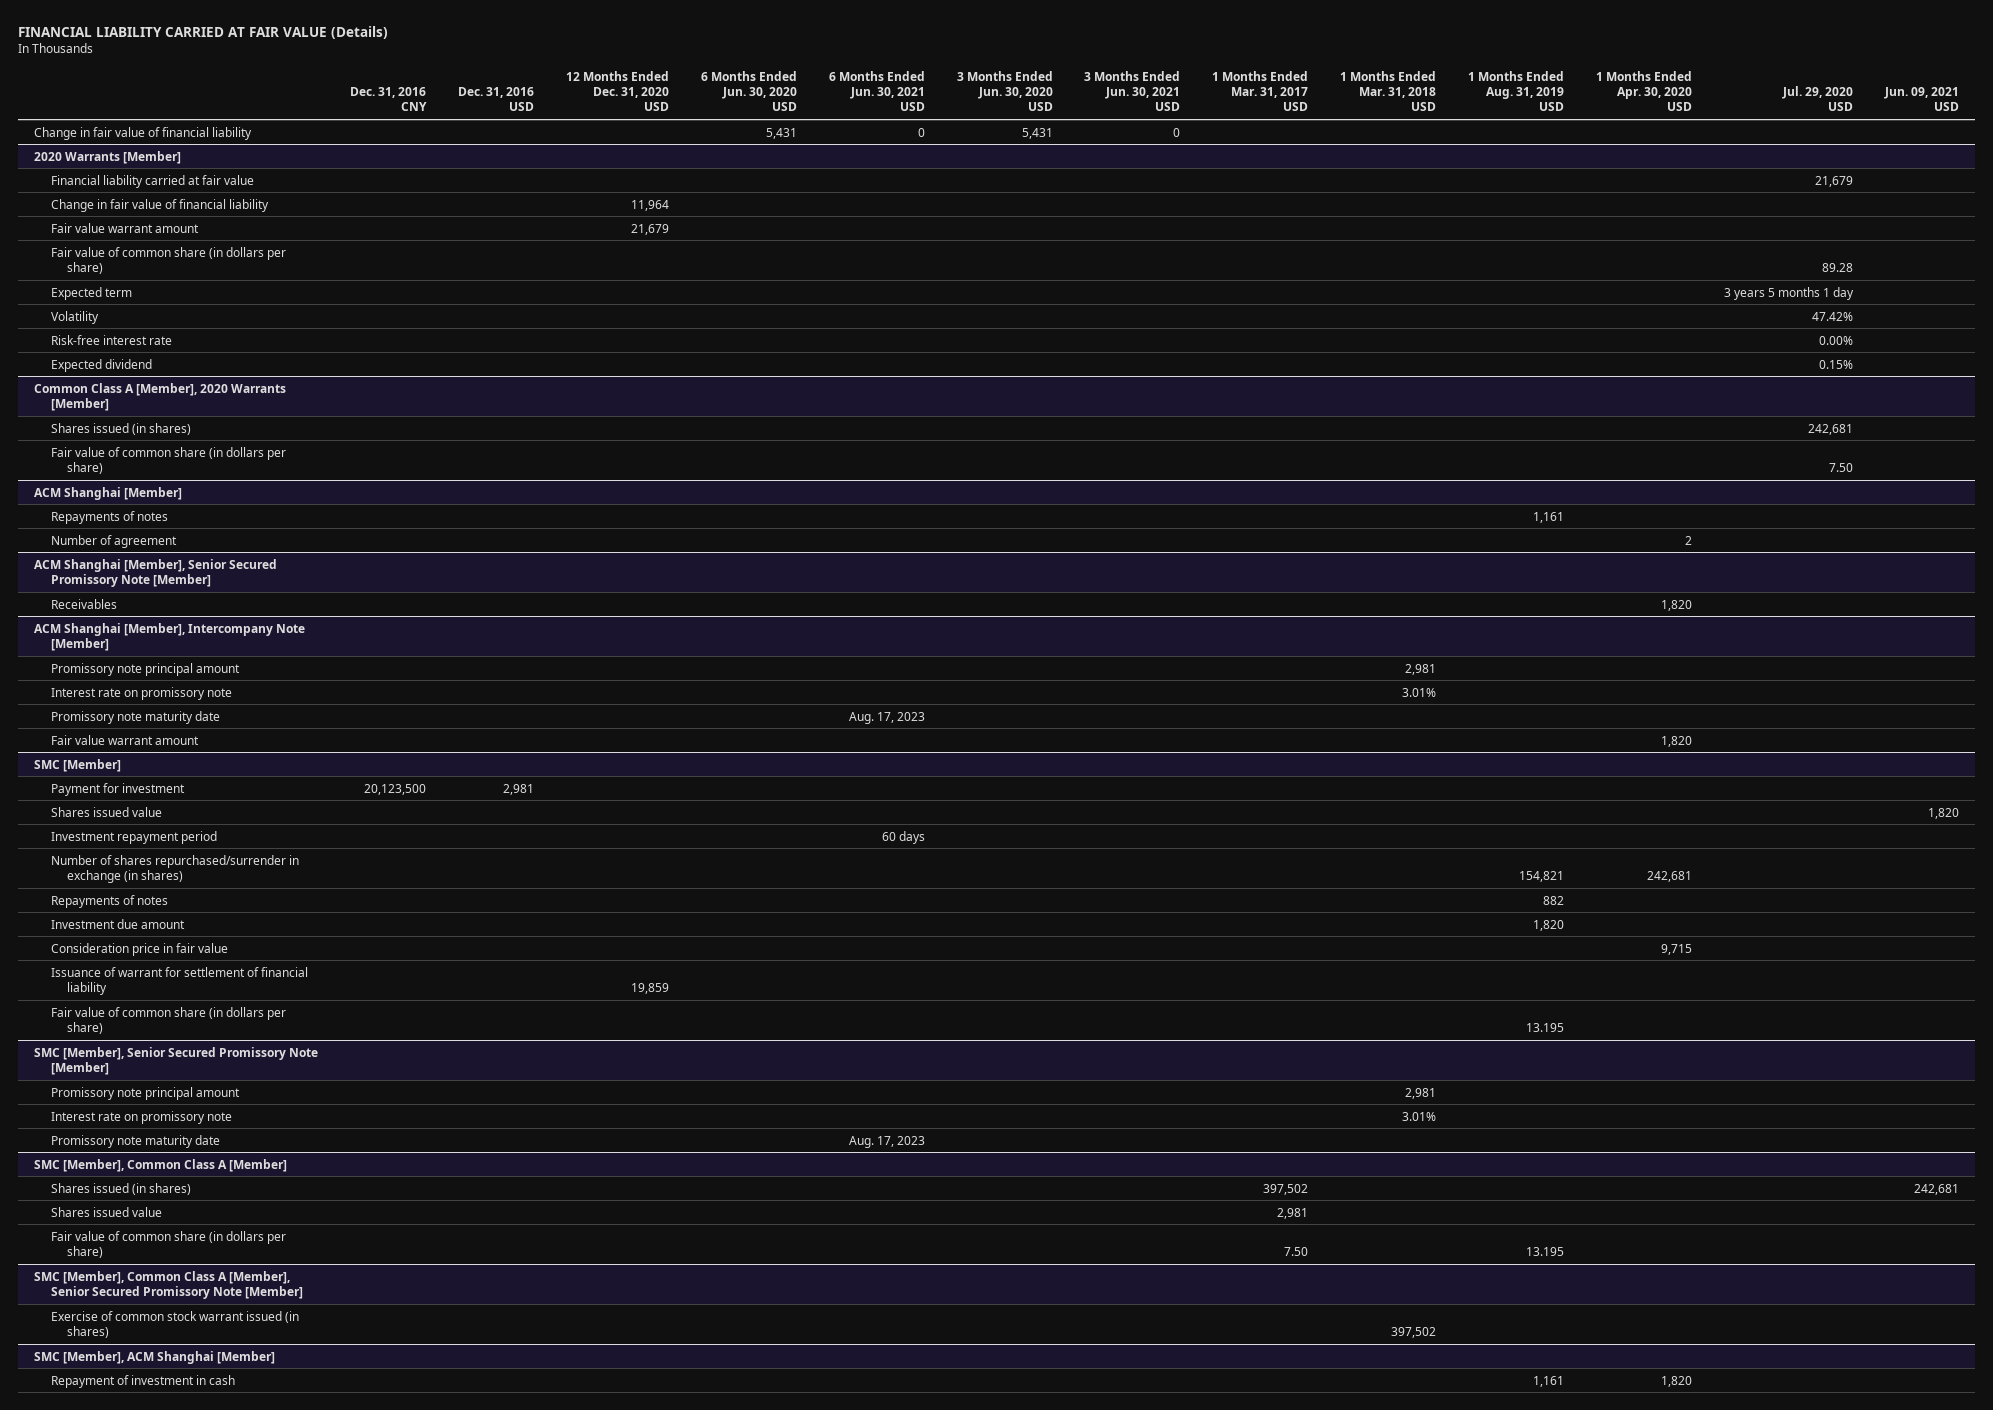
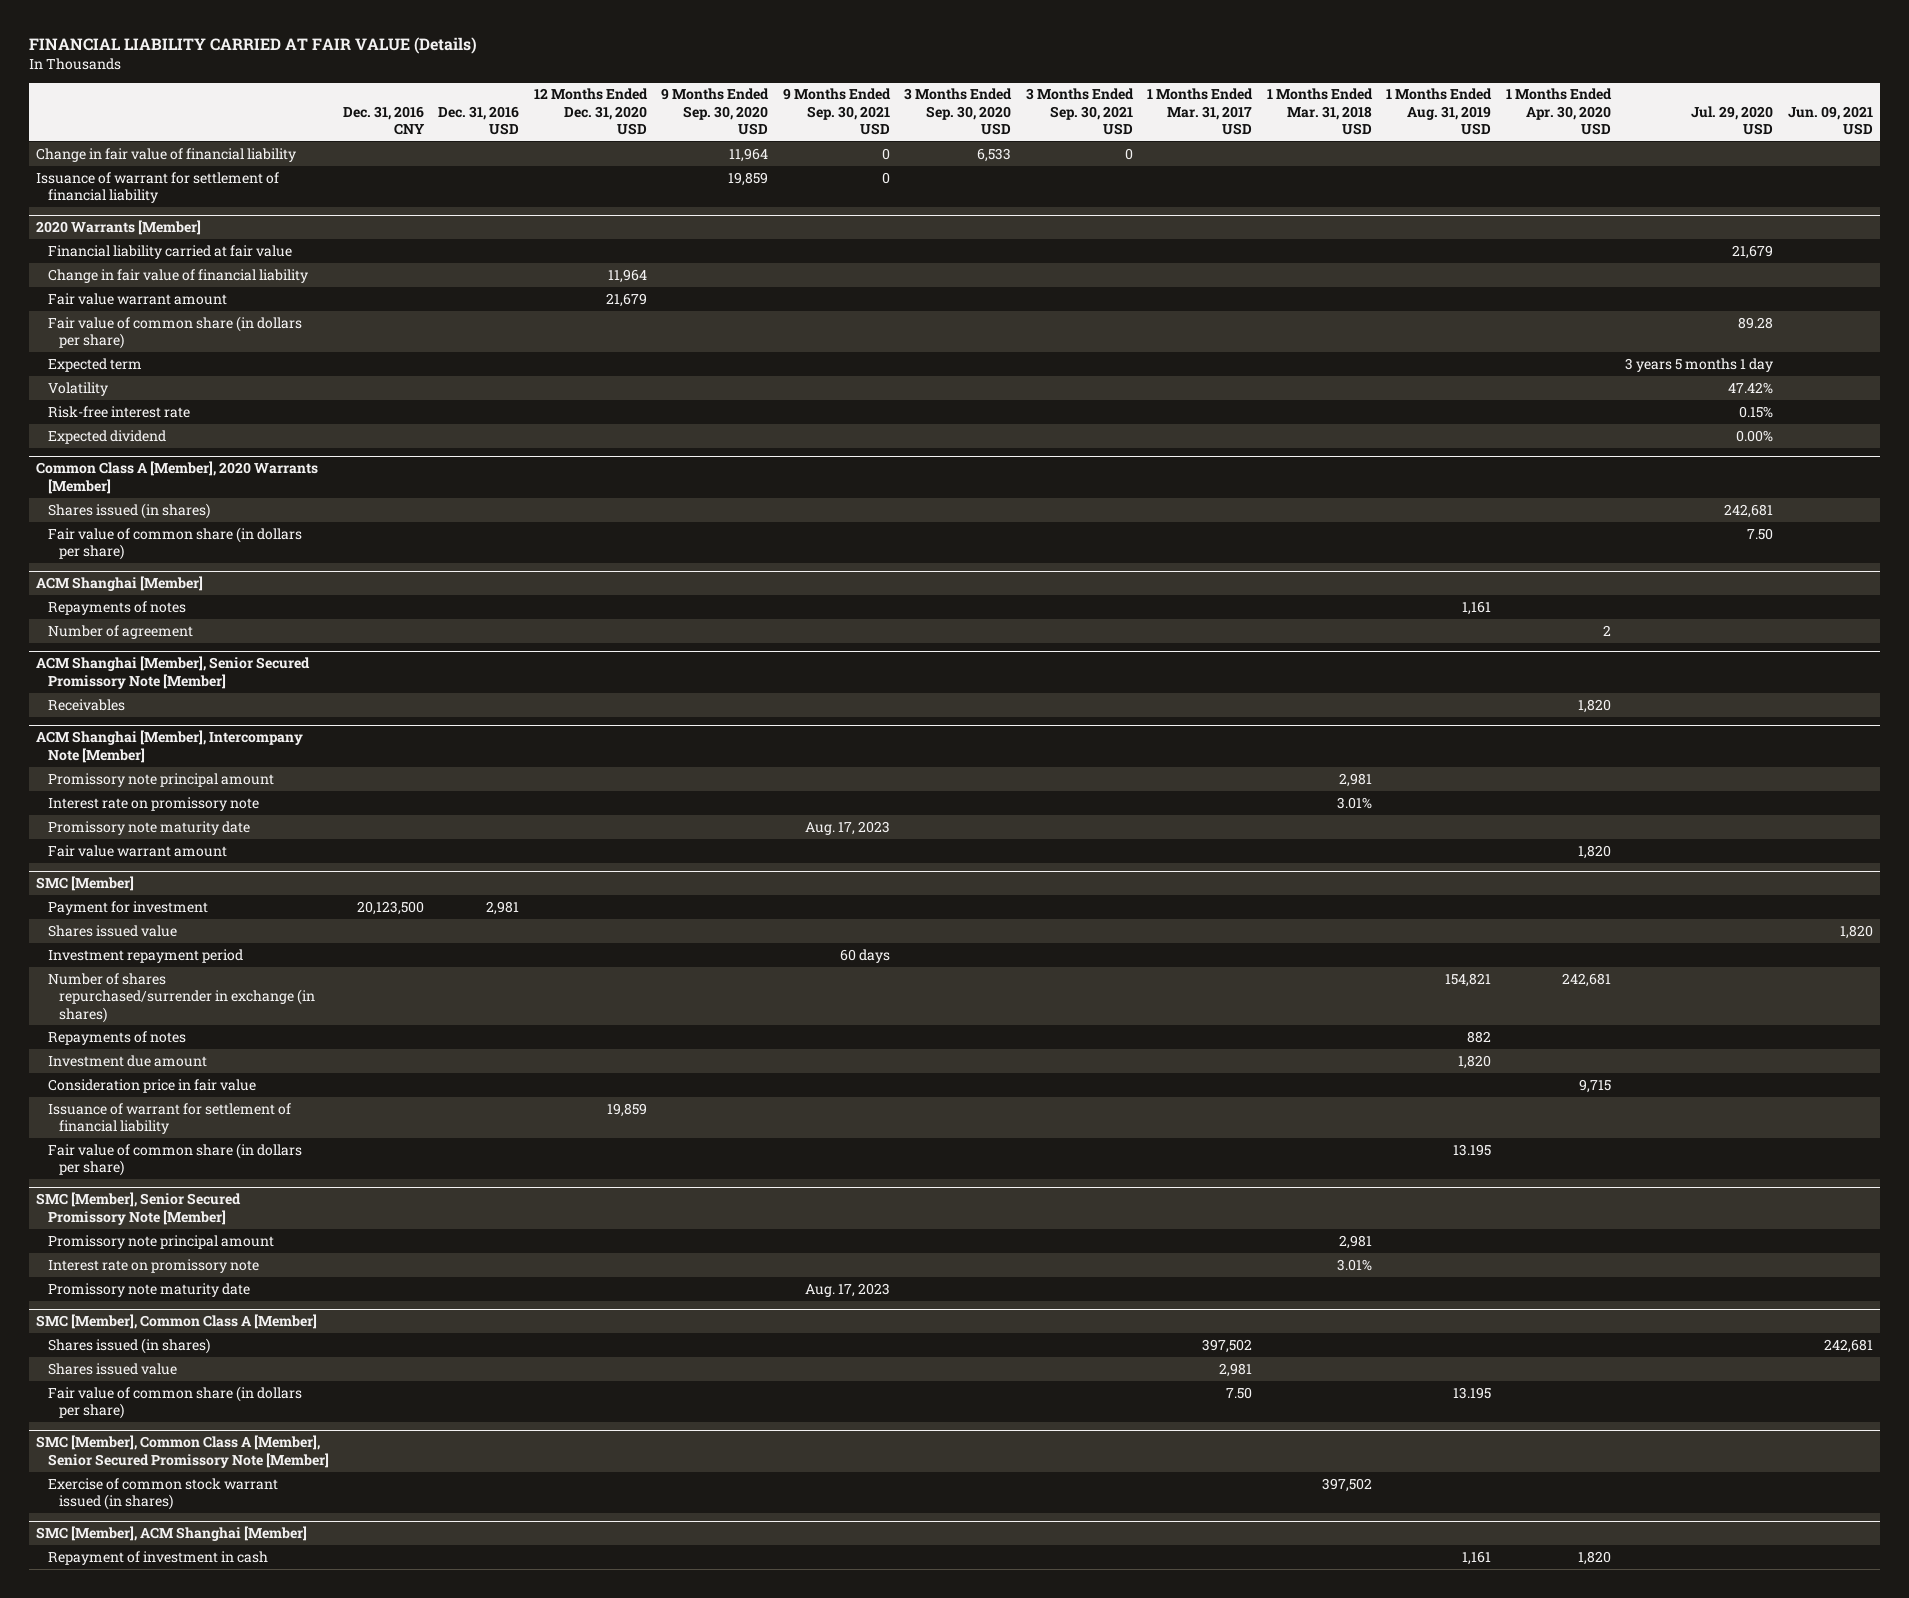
- | Dec. 31, 2016 CNY | Dec. 31, 2016 USD | 12 Months Ended Dec. 31, 2020 USD | 6 Months Ended Jun. 30, 2020 USD | 6 Months Ended Jun. 30, 2021 USD | 3 Months Ended Jun. 30, 2020 USD | 3 Months Ended Jun. 30, 2021 USD | 1 Months Ended Mar. 31, 2017 USD | 1 Months Ended Mar. 31, 2018 USD | 1 Months Ended Aug. 31, 2019 USD | 1 Months Ended Apr. 30, 2020 USD | Jul. 29, 2020 USD | Jun. 09, 2021 USD
+ | Dec. 31, 2016 CNY | Dec. 31, 2016 USD | 12 Months Ended Dec. 31, 2020 USD | 9 Months Ended Sep. 30, 2020 USD | 9 Months Ended Sep. 30, 2021 USD | 3 Months Ended Sep. 30, 2020 USD | 3 Months Ended Sep. 30, 2021 USD | 1 Months Ended Mar. 31, 2017 USD | 1 Months Ended Mar. 31, 2018 USD | 1 Months Ended Aug. 31, 2019 USD | 1 Months Ended Apr. 30, 2020 USD | Jul. 29, 2020 USD | Jun. 09, 2021 USD
+ Issuance of warrant for settlement of financial liability | | | | 19,859 | 0 | | | | | | | |
@ 2020 Warrants [Member]
- Risk-free interest rate | | | | | | | | | | | | 0.00% |
- Expected dividend | | | | | | | | | | | | 0.15% |
+ Risk-free interest rate | | | | | | | | | | | | 0.15% |
+ Expected dividend | | | | | | | | | | | | 0.00% |

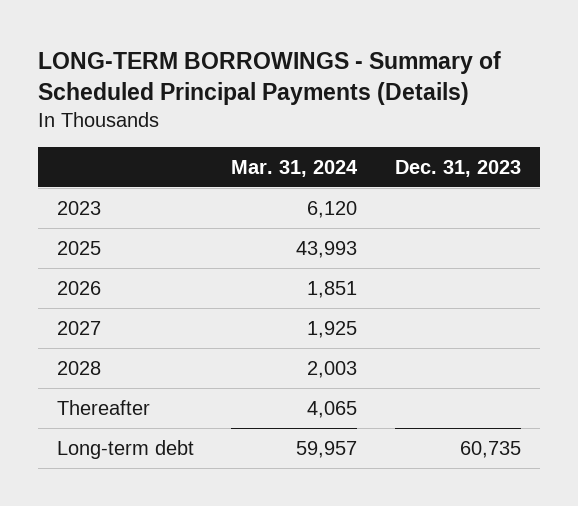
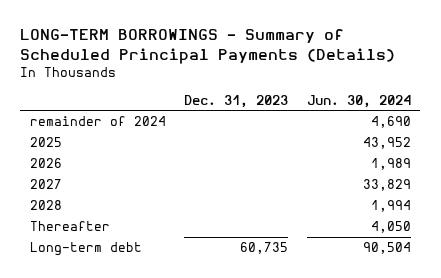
- | Mar. 31, 2024 | Dec. 31, 2023
+ | Dec. 31, 2023 | Jun. 30, 2024
- 2023 | 6,120 |
+ remainder of 2024 | | 4,690

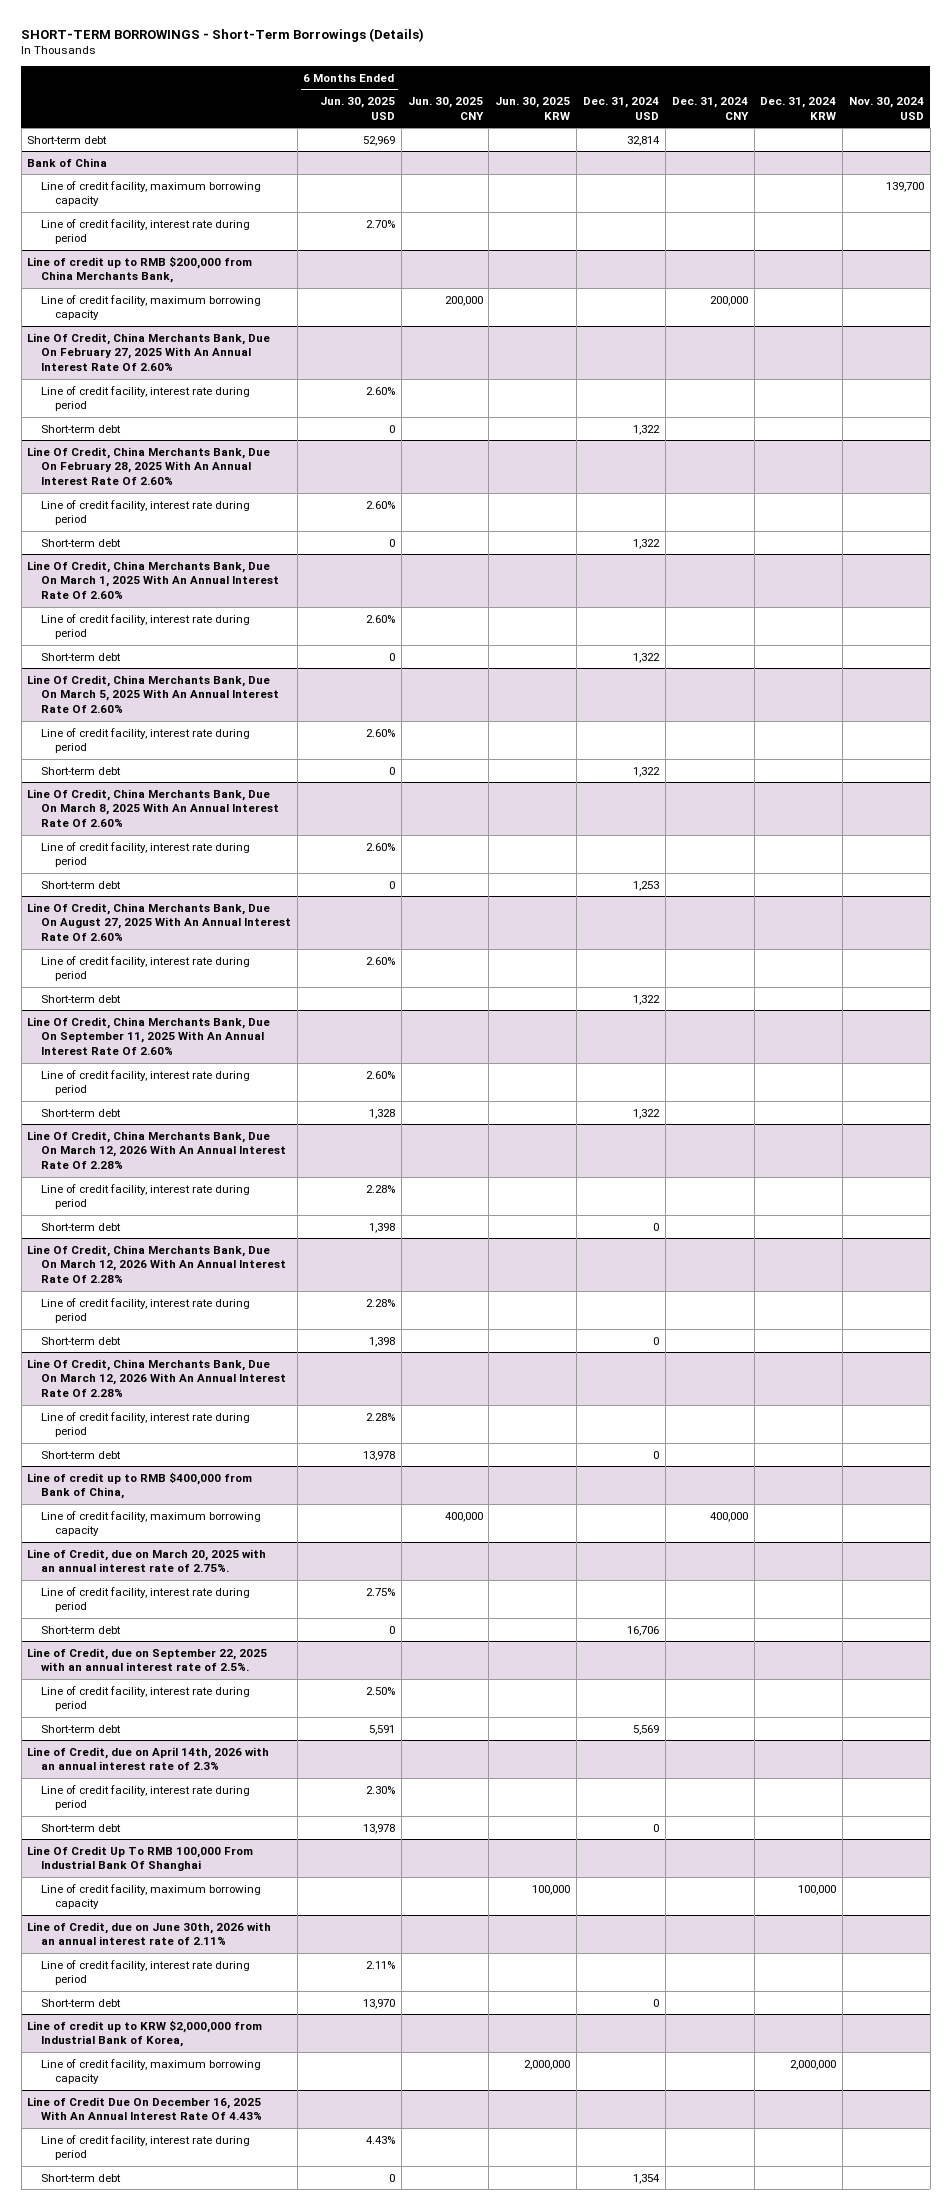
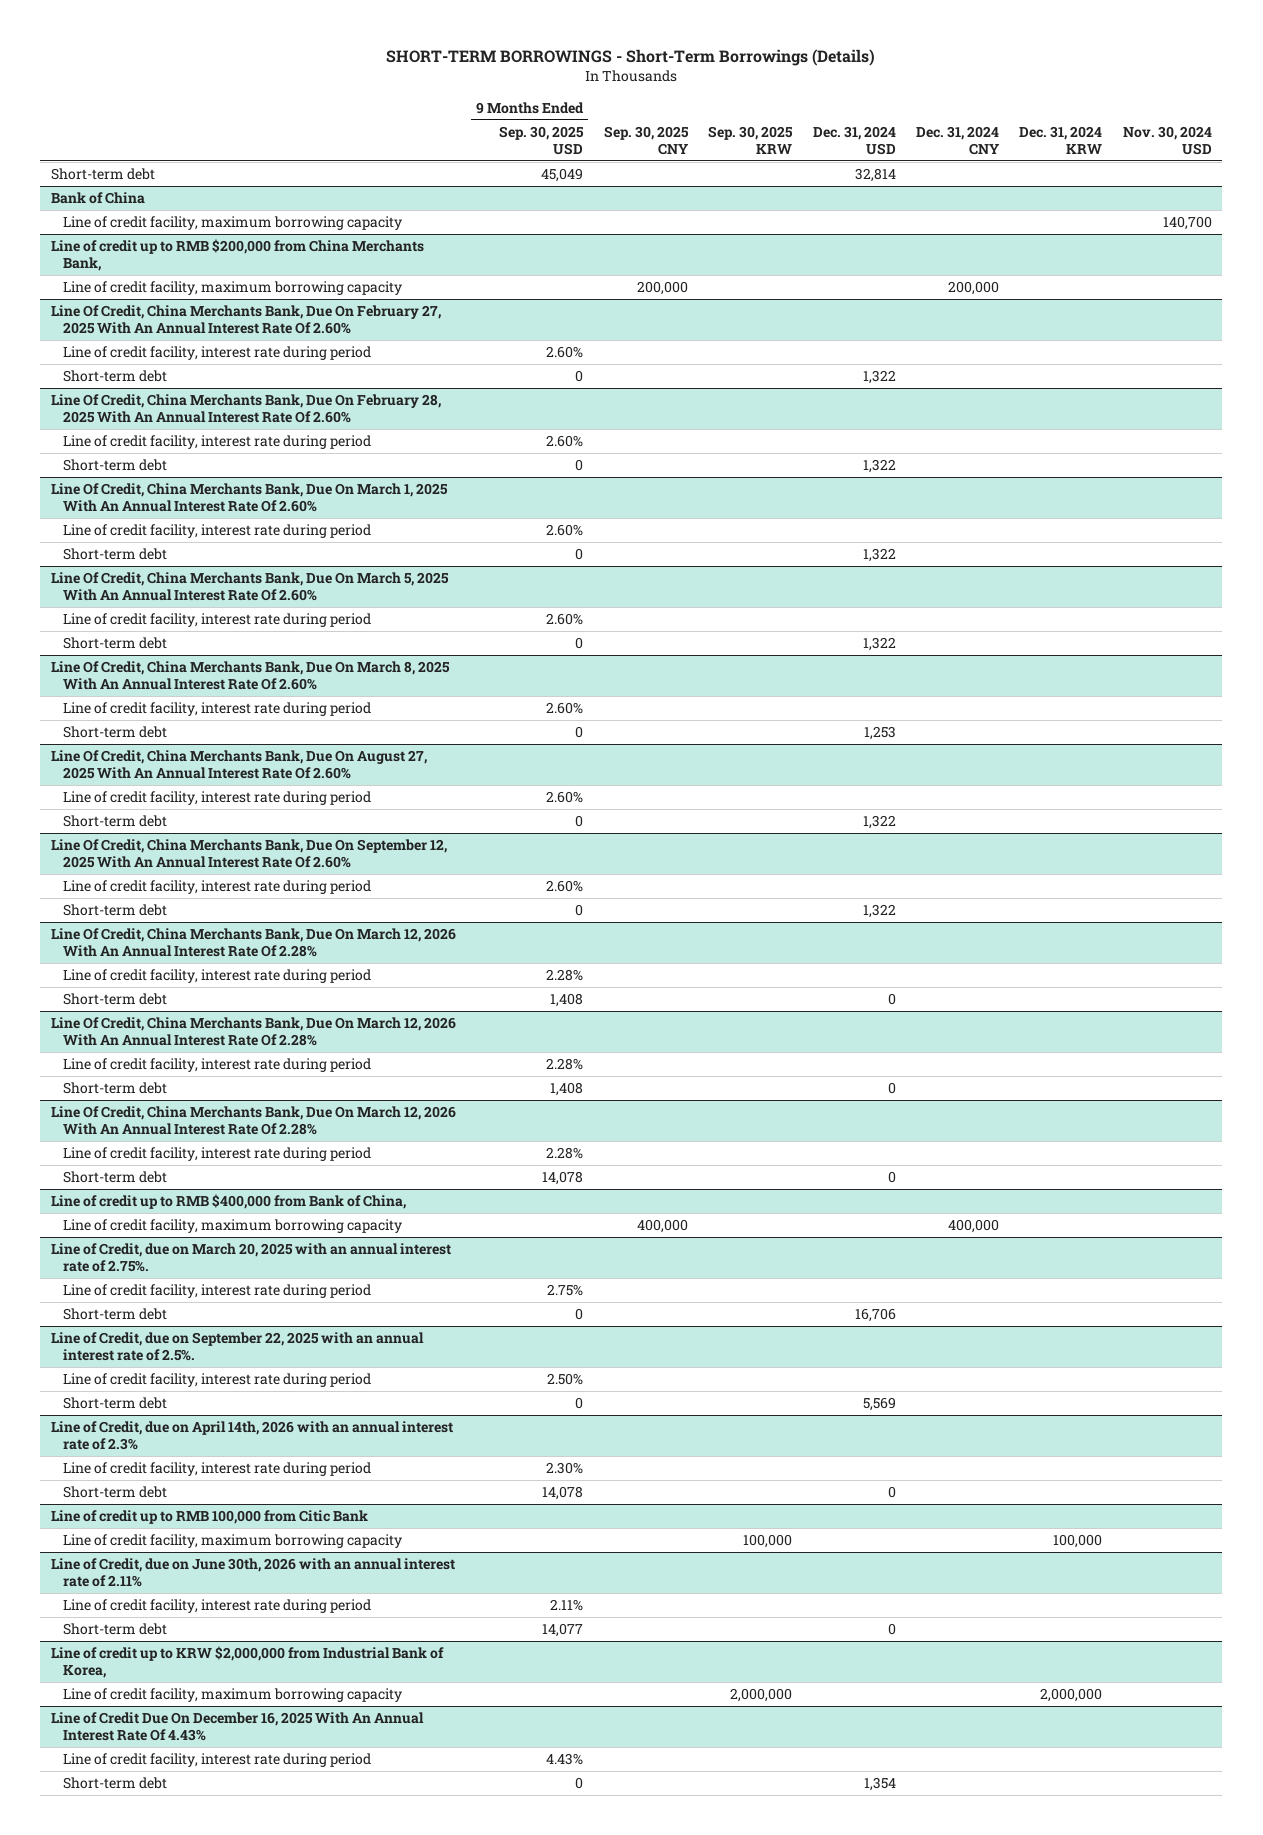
- | 6 Months Ended Jun. 30, 2025 USD | Jun. 30, 2025 CNY | Jun. 30, 2025 KRW | Dec. 31, 2024 USD | Dec. 31, 2024 CNY | Dec. 31, 2024 KRW | Nov. 30, 2024 USD
+ | 9 Months Ended Sep. 30, 2025 USD | Sep. 30, 2025 CNY | Sep. 30, 2025 KRW | Dec. 31, 2024 USD | Dec. 31, 2024 CNY | Dec. 31, 2024 KRW | Nov. 30, 2024 USD
@ Bank of China
- Line of credit facility, maximum borrowing capacity | | | | | | | 139,700
- Line of credit facility, interest rate during period | 2.70% | | | | | |
+ Line of credit facility, maximum borrowing capacity | | | | | | | 140,700
- Line Of Credit, China Merchants Bank, Due On September 11, 2025 With An Annual Interest Rate Of 2.60%
+ Line Of Credit, China Merchants Bank, Due On September 12, 2025 With An Annual Interest Rate Of 2.60%
- Line Of Credit Up To RMB 100,000 From Industrial Bank Of Shanghai
+ Line of credit up to RMB 100,000 from Citic Bank

